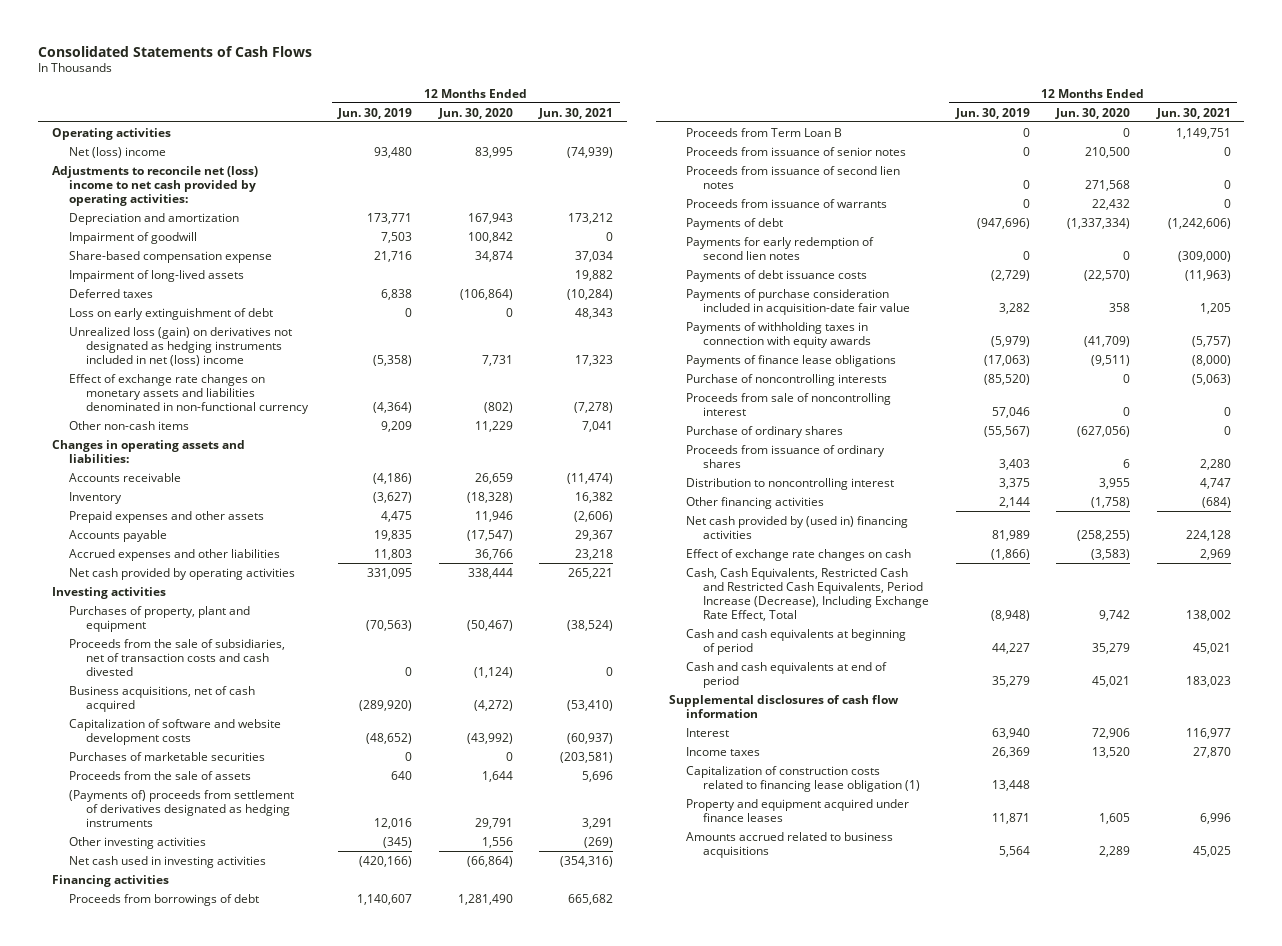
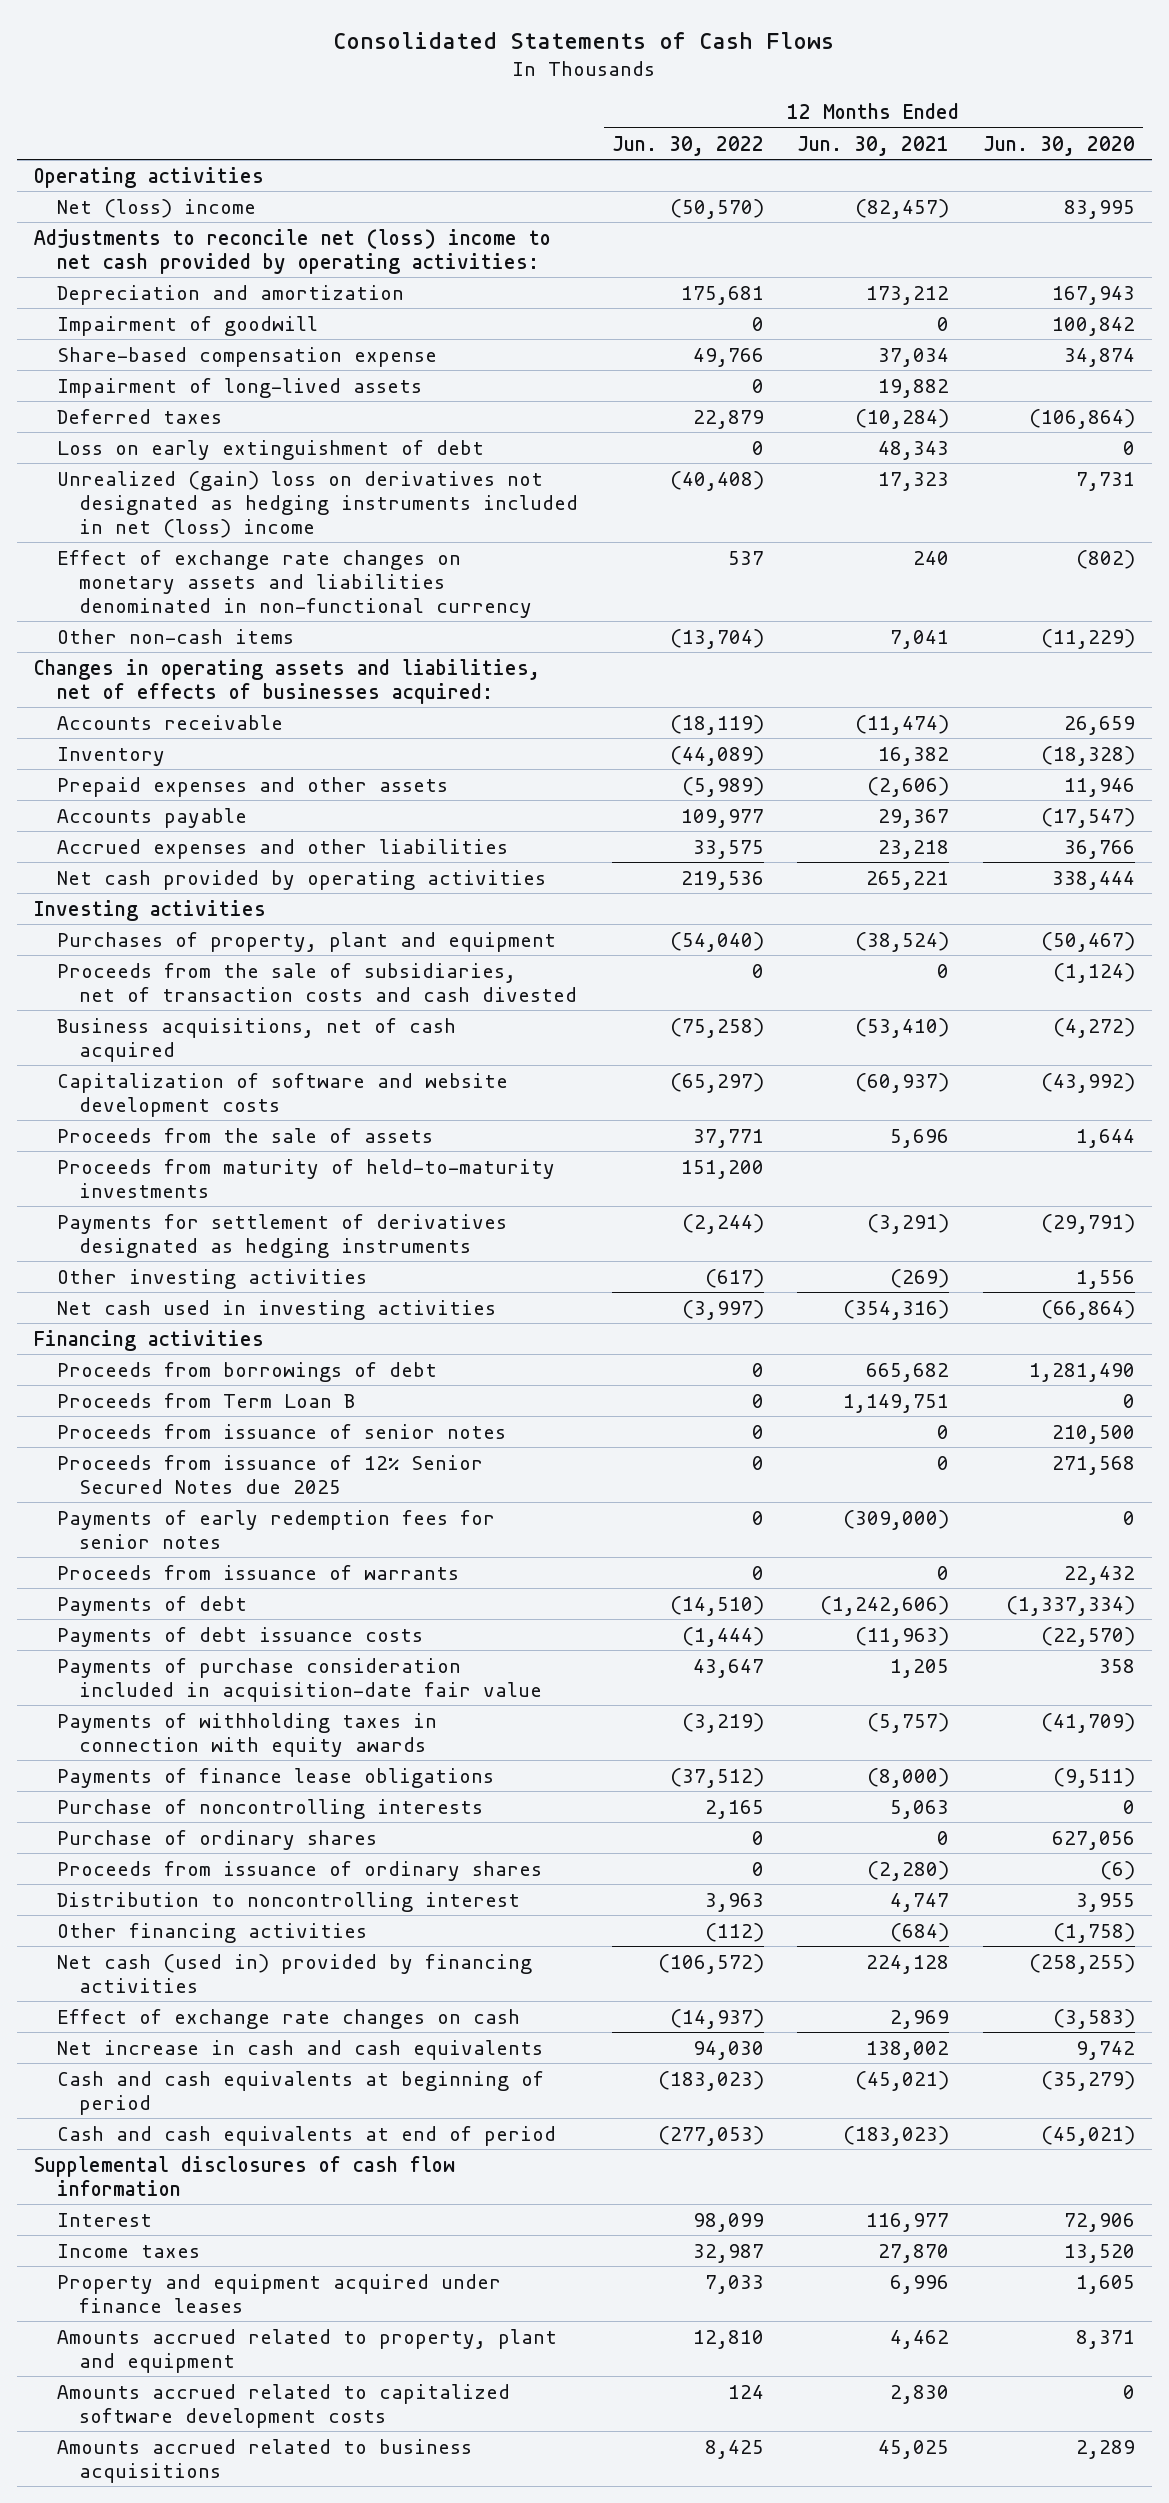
- | 12 Months Ended Jun. 30, 2019 | 12 Months Ended Jun. 30, 2020 | 12 Months Ended Jun. 30, 2021
+ | 12 Months Ended Jun. 30, 2022 | 12 Months Ended Jun. 30, 2021 | 12 Months Ended Jun. 30, 2020
- Net (loss) income | 93,480 | 83,995 | (74,939)
+ Net (loss) income | (50,570) | (82,457) | 83,995
- Unrealized loss (gain) on derivatives not designated as hedging instruments included in net (loss) income | (5,358) | 7,731 | 17,323
- Effect of exchange rate changes on monetary assets and liabilities denominated in non-functional currency | (4,364) | (802) | (7,278)
- Other non-cash items | 9,209 | 11,229 | 7,041
- Changes in operating assets and liabilities:
+ Unrealized (gain) loss on derivatives not designated as hedging instruments included in net (loss) income | (40,408) | 17,323 | 7,731
+ Effect of exchange rate changes on monetary assets and liabilities denominated in non-functional currency | 537 | 240 | (802)
+ Other non-cash items | (13,704) | 7,041 | (11,229)
+ Changes in operating assets and liabilities, net of effects of businesses acquired:
- Purchases of marketable securities | 0 | 0 | (203,581)
- (Payments of) proceeds from settlement of derivatives designated as hedging instruments | 12,016 | 29,791 | 3,291
+ Proceeds from maturity of held-to-maturity investments | 151,200 | |
+ Payments for settlement of derivatives designated as hedging instruments | (2,244) | (3,291) | (29,791)
- Proceeds from issuance of second lien notes | 0 | 271,568 | 0
+ Proceeds from issuance of 12% Senior Secured Notes due 2025 | 0 | 0 | 271,568
+ Payments of early redemption fees for senior notes | 0 | (309,000) | 0
- Payments for early redemption of second lien notes | 0 | 0 | (309,000)
- Purchase of noncontrolling interests | (85,520) | 0 | (5,063)
- Proceeds from sale of noncontrolling interest | 57,046 | 0 | 0
- Purchase of ordinary shares | (55,567) | (627,056) | 0
- Proceeds from issuance of ordinary shares | 3,403 | 6 | 2,280
+ Purchase of noncontrolling interests | 2,165 | 5,063 | 0
+ Purchase of ordinary shares | 0 | 0 | 627,056
+ Proceeds from issuance of ordinary shares | 0 | (2,280) | (6)
- Net cash provided by (used in) financing activities | 81,989 | (258,255) | 224,128
+ Net cash (used in) provided by financing activities | (106,572) | 224,128 | (258,255)
- Cash, Cash Equivalents, Restricted Cash and Restricted Cash Equivalents, Period Increase (Decrease), Including Exchange Rate Effect, Total | (8,948) | 9,742 | 138,002
- Cash and cash equivalents at beginning of period | 44,227 | 35,279 | 45,021
- Cash and cash equivalents at end of period | 35,279 | 45,021 | 183,023
+ Net increase in cash and cash equivalents | 94,030 | 138,002 | 9,742
+ Cash and cash equivalents at beginning of period | (183,023) | (45,021) | (35,279)
+ Cash and cash equivalents at end of period | (277,053) | (183,023) | (45,021)
- Capitalization of construction costs related to financing lease obligation (1) | 13,448 | |
+ Amounts accrued related to property, plant and equipment | 12,810 | 4,462 | 8,371
+ Amounts accrued related to capitalized software development costs | 124 | 2,830 | 0

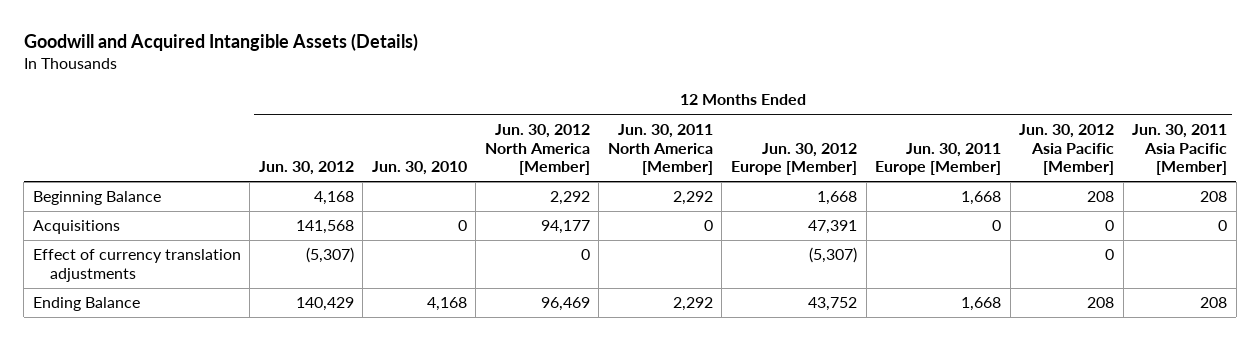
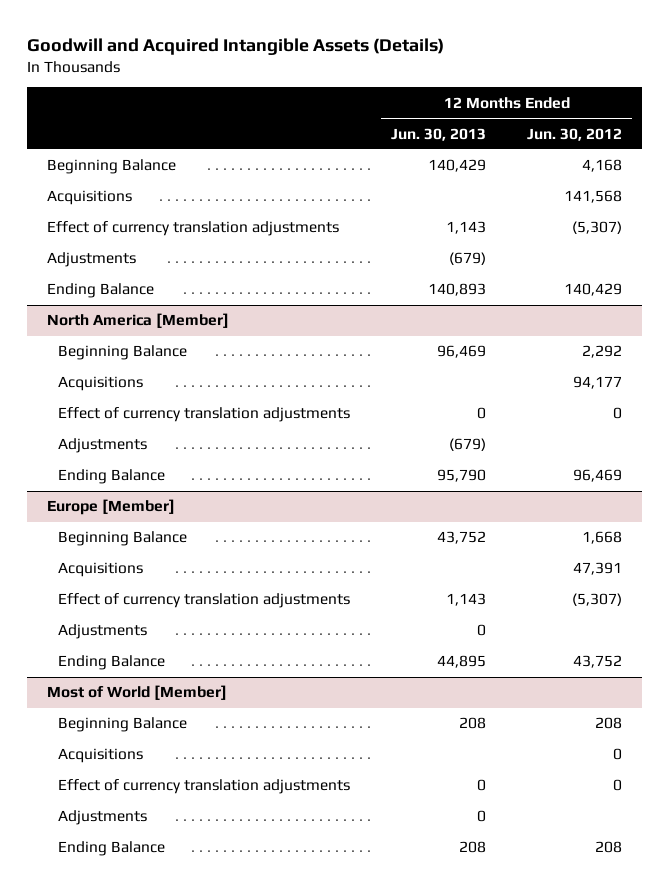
- | 12 Months Ended Jun. 30, 2012 | 12 Months Ended Jun. 30, 2010 | 12 Months Ended Jun. 30, 2012 North America [Member] | 12 Months Ended Jun. 30, 2011 North America [Member] | 12 Months Ended Jun. 30, 2012 Europe [Member] | 12 Months Ended Jun. 30, 2011 Europe [Member] | 12 Months Ended Jun. 30, 2012 Asia Pacific [Member] | 12 Months Ended Jun. 30, 2011 Asia Pacific [Member]
+ | 12 Months Ended Jun. 30, 2013 | 12 Months Ended Jun. 30, 2012
+ Adjustments | (679) |
+ North America [Member]
+ Beginning Balance | 96,469 | 2,292
+ Acquisitions | | 94,177
+ Effect of currency translation adjustments | 0 | 0
+ Adjustments | (679) |
+ Ending Balance | 95,790 | 96,469
+ Europe [Member]
+ Beginning Balance | 43,752 | 1,668
+ Acquisitions | | 47,391
+ Effect of currency translation adjustments | 1,143 | (5,307)
+ Adjustments | 0 |
+ Ending Balance | 44,895 | 43,752
+ Most of World [Member]
+ Beginning Balance | 208 | 208
+ Acquisitions | | 0
+ Effect of currency translation adjustments | 0 | 0
+ Adjustments | 0 |
+ Ending Balance | 208 | 208

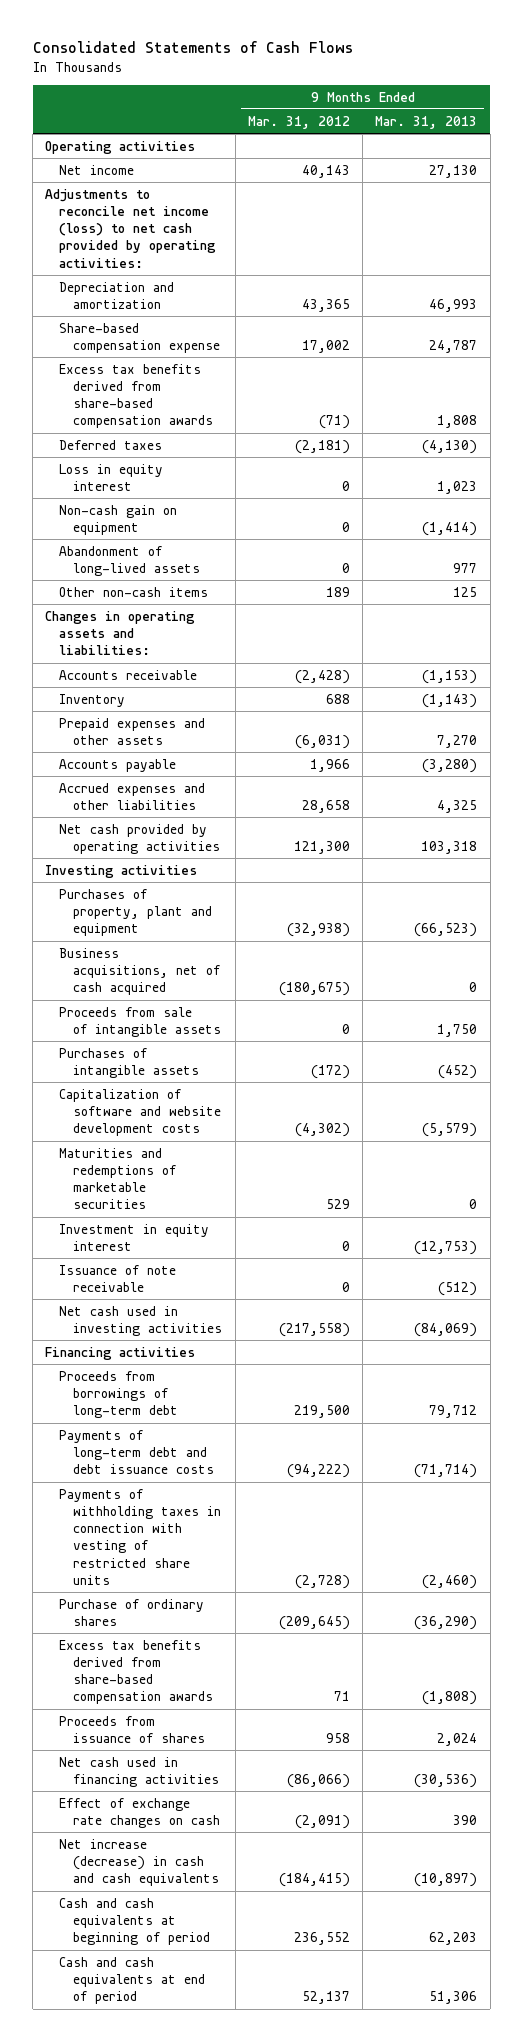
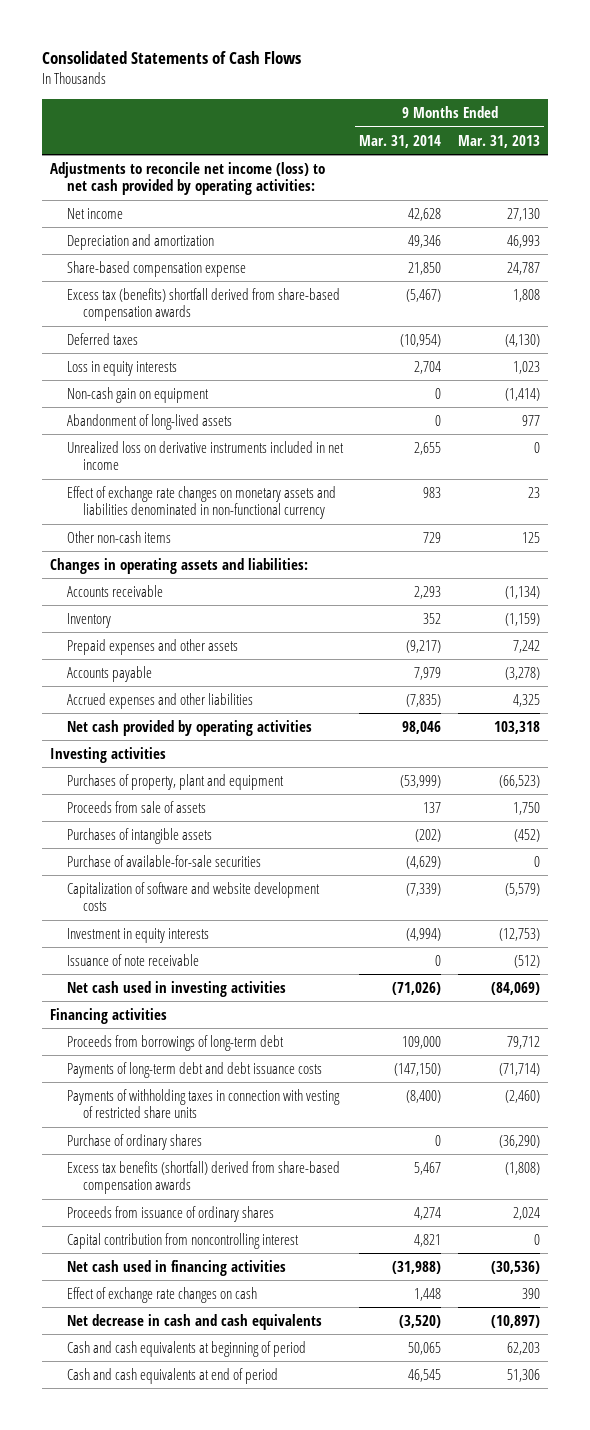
- | 9 Months Ended Mar. 31, 2012 | 9 Months Ended Mar. 31, 2013
+ | 9 Months Ended Mar. 31, 2014 | 9 Months Ended Mar. 31, 2013
- Operating activities
moved down: Net income | 42,628 | 27,130
- Excess tax benefits derived from share-based compensation awards | (71) | 1,808
+ Excess tax (benefits) shortfall derived from share-based compensation awards | (5,467) | 1,808
- Loss in equity interest | 0 | 1,023
+ Loss in equity interests | 2,704 | 1,023
+ Unrealized loss on derivative instruments included in net income | 2,655 | 0
+ Effect of exchange rate changes on monetary assets and liabilities denominated in non-functional currency | 983 | 23
- Accounts receivable | (2,428) | (1,153)
- Inventory | 688 | (1,143)
- Prepaid expenses and other assets | (6,031) | 7,270
- Accounts payable | 1,966 | (3,280)
+ Accounts receivable | 2,293 | (1,134)
+ Inventory | 352 | (1,159)
+ Prepaid expenses and other assets | (9,217) | 7,242
+ Accounts payable | 7,979 | (3,278)
- Business acquisitions, net of cash acquired | (180,675) | 0
- Proceeds from sale of intangible assets | 0 | 1,750
+ Proceeds from sale of assets | 137 | 1,750
+ Purchase of available-for-sale securities | (4,629) | 0
- Maturities and redemptions of marketable securities | 529 | 0
- Investment in equity interest | 0 | (12,753)
+ Investment in equity interests | (4,994) | (12,753)
- Excess tax benefits derived from share-based compensation awards | 71 | (1,808)
- Proceeds from issuance of shares | 958 | 2,024
+ Excess tax benefits (shortfall) derived from share-based compensation awards | 5,467 | (1,808)
+ Proceeds from issuance of ordinary shares | 4,274 | 2,024
+ Capital contribution from noncontrolling interest | 4,821 | 0
- Net increase (decrease) in cash and cash equivalents | (184,415) | (10,897)
+ Net decrease in cash and cash equivalents | (3,520) | (10,897)

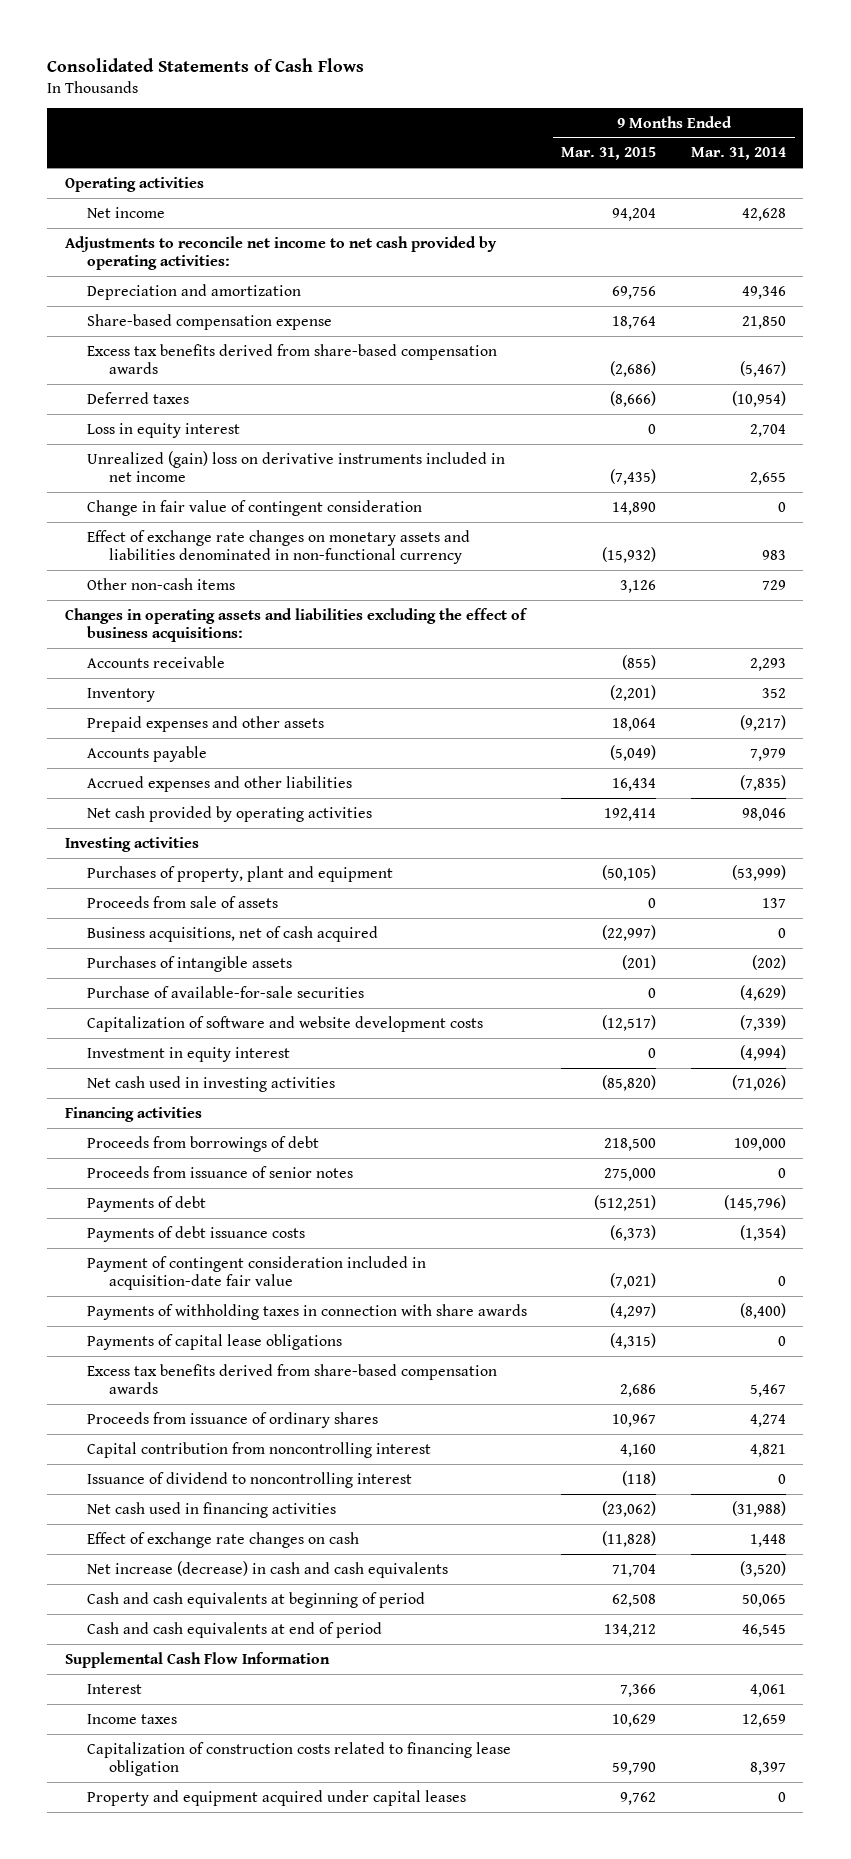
- | 9 Months Ended Mar. 31, 2014 | 9 Months Ended Mar. 31, 2013
+ | 9 Months Ended Mar. 31, 2015 | 9 Months Ended Mar. 31, 2014
- Adjustments to reconcile net income (loss) to net cash provided by operating activities:
+ Operating activities
+ Adjustments to reconcile net income to net cash provided by operating activities:
- Excess tax (benefits) shortfall derived from share-based compensation awards | (5,467) | 1,808
+ Excess tax benefits derived from share-based compensation awards | (2,686) | (5,467)
- Loss in equity interests | 2,704 | 1,023
- Non-cash gain on equipment | 0 | (1,414)
- Abandonment of long-lived assets | 0 | 977
- Unrealized loss on derivative instruments included in net income | 2,655 | 0
+ Loss in equity interest | 0 | 2,704
+ Unrealized (gain) loss on derivative instruments included in net income | (7,435) | 2,655
+ Change in fair value of contingent consideration | 14,890 | 0
- Changes in operating assets and liabilities:
+ Changes in operating assets and liabilities excluding the effect of business acquisitions:
+ Business acquisitions, net of cash acquired | (22,997) | 0
- Investment in equity interests | (4,994) | (12,753)
- Issuance of note receivable | 0 | (512)
+ Investment in equity interest | 0 | (4,994)
- Proceeds from borrowings of long-term debt | 109,000 | 79,712
- Payments of long-term debt and debt issuance costs | (147,150) | (71,714)
- Payments of withholding taxes in connection with vesting of restricted share units | (8,400) | (2,460)
- Purchase of ordinary shares | 0 | (36,290)
- Excess tax benefits (shortfall) derived from share-based compensation awards | 5,467 | (1,808)
+ Proceeds from borrowings of debt | 218,500 | 109,000
+ Proceeds from issuance of senior notes | 275,000 | 0
+ Payments of debt | (512,251) | (145,796)
+ Payments of debt issuance costs | (6,373) | (1,354)
+ Payment of contingent consideration included in acquisition-date fair value | (7,021) | 0
+ Payments of withholding taxes in connection with share awards | (4,297) | (8,400)
+ Payments of capital lease obligations | (4,315) | 0
+ Excess tax benefits derived from share-based compensation awards | 2,686 | 5,467
+ Issuance of dividend to noncontrolling interest | (118) | 0
- Net decrease in cash and cash equivalents | (3,520) | (10,897)
+ Net increase (decrease) in cash and cash equivalents | 71,704 | (3,520)
+ Supplemental Cash Flow Information
+ Interest | 7,366 | 4,061
+ Income taxes | 10,629 | 12,659
+ Capitalization of construction costs related to financing lease obligation | 59,790 | 8,397
+ Property and equipment acquired under capital leases | 9,762 | 0

